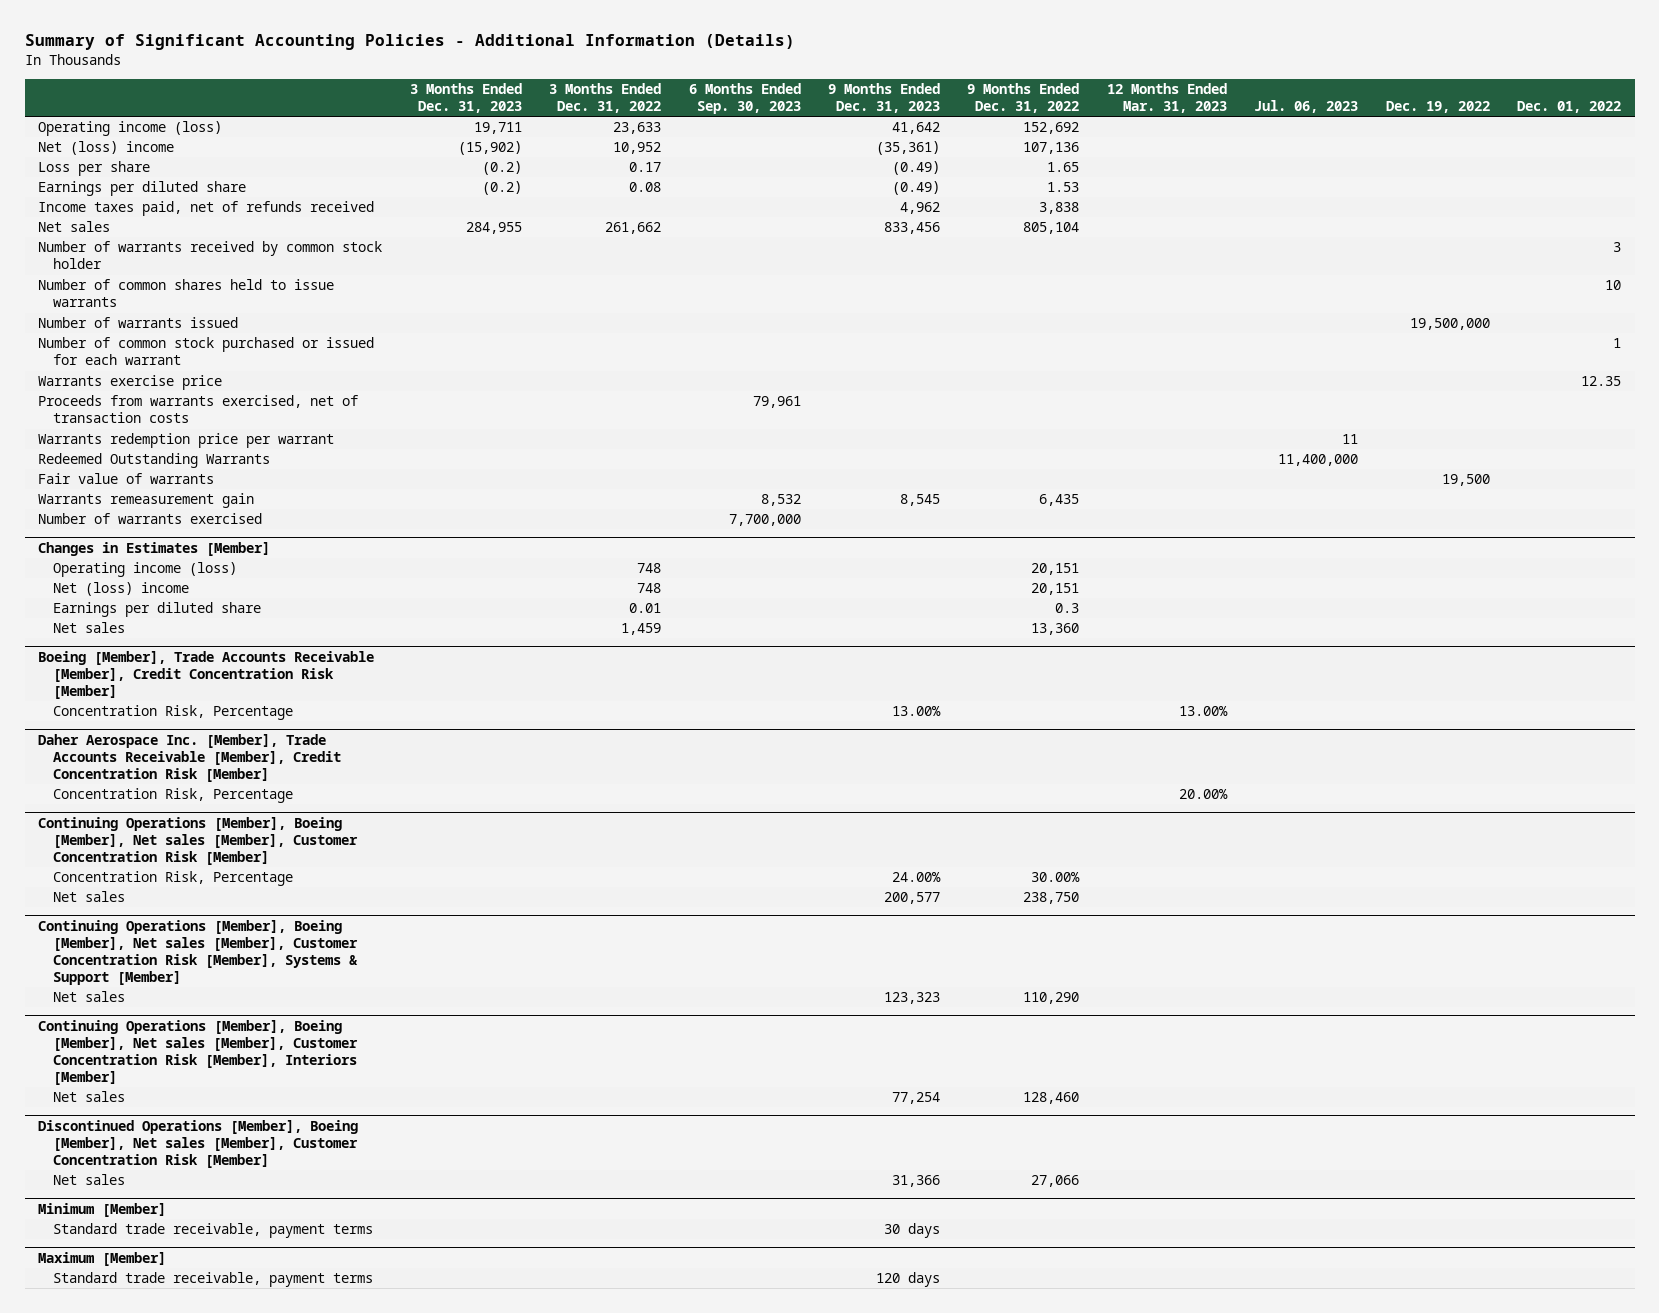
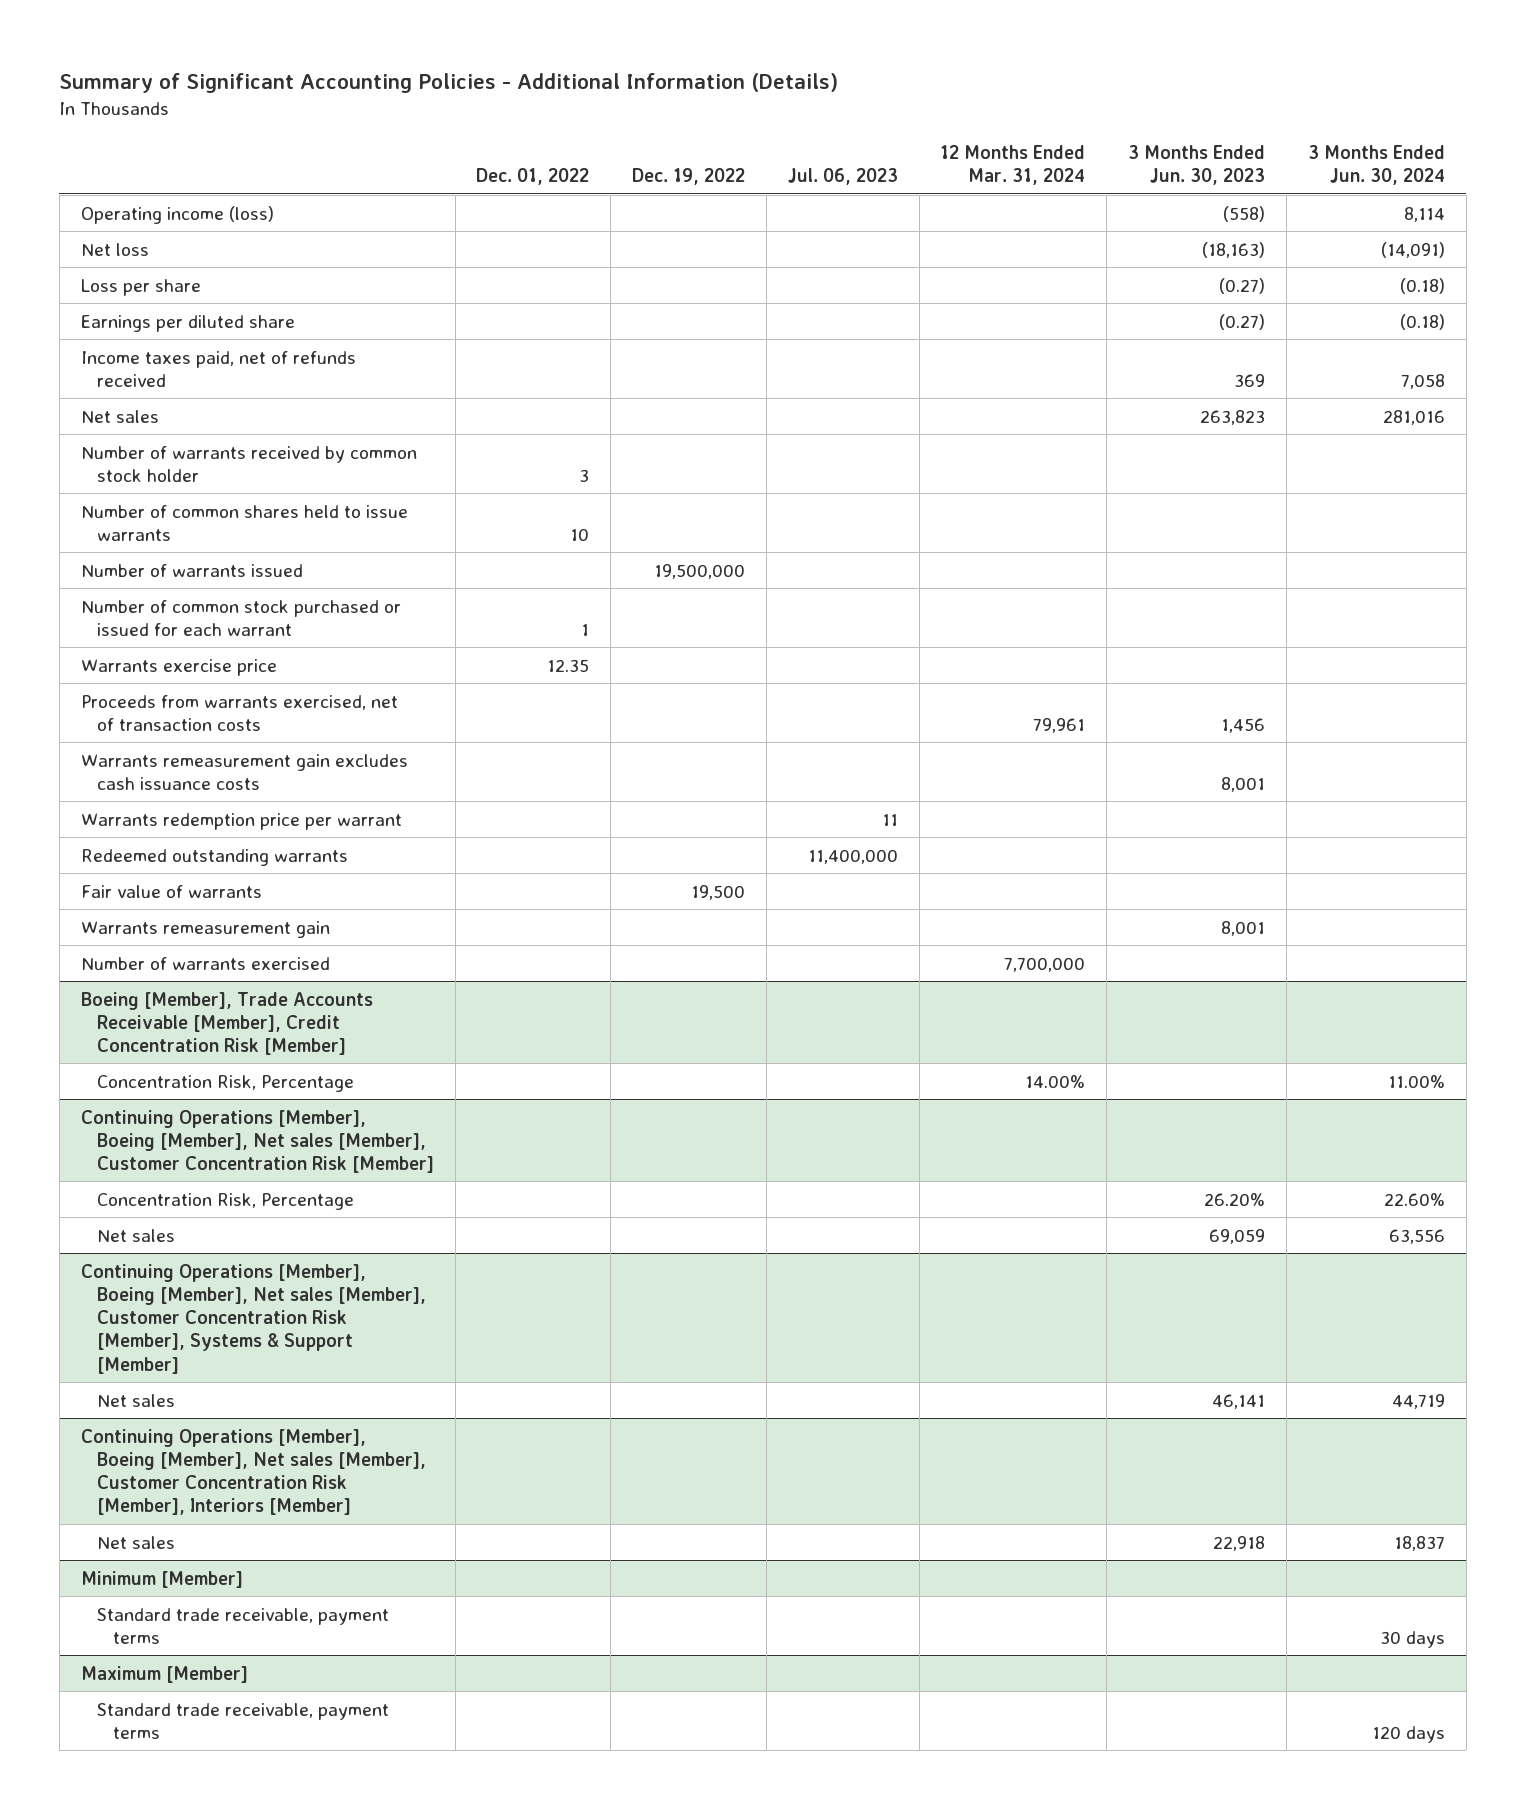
- | 3 Months Ended Dec. 31, 2023 | 3 Months Ended Dec. 31, 2022 | 6 Months Ended Sep. 30, 2023 | 9 Months Ended Dec. 31, 2023 | 9 Months Ended Dec. 31, 2022 | 12 Months Ended Mar. 31, 2023 | Jul. 06, 2023 | Dec. 19, 2022 | Dec. 01, 2022
+ | Dec. 01, 2022 | Dec. 19, 2022 | Jul. 06, 2023 | 12 Months Ended Mar. 31, 2024 | 3 Months Ended Jun. 30, 2023 | 3 Months Ended Jun. 30, 2024
- Net (loss) income | (15,902) | 10,952 | | (35,361) | 107,136 | | | |
+ Net loss | | | | | (18,163) | (14,091)
+ Warrants remeasurement gain excludes cash issuance costs | | | | | 8,001 |
- Redeemed Outstanding Warrants | | | | | | | 11,400,000 | |
+ Redeemed outstanding warrants | | | 11,400,000 | | |
- Changes in Estimates [Member]
- Operating income (loss) | | 748 | | | 20,151 | | | |
- Net (loss) income | | 748 | | | 20,151 | | | |
- Earnings per diluted share | | 0.01 | | | 0.3 | | | |
- Net sales | | 1,459 | | | 13,360 | | | |
- Daher Aerospace Inc. [Member], Trade Accounts Receivable [Member], Credit Concentration Risk [Member]
- Concentration Risk, Percentage | | | | | | 20.00% | | |
- Discontinued Operations [Member], Boeing [Member], Net sales [Member], Customer Concentration Risk [Member]
- Net sales | | | | 31,366 | 27,066 | | | |

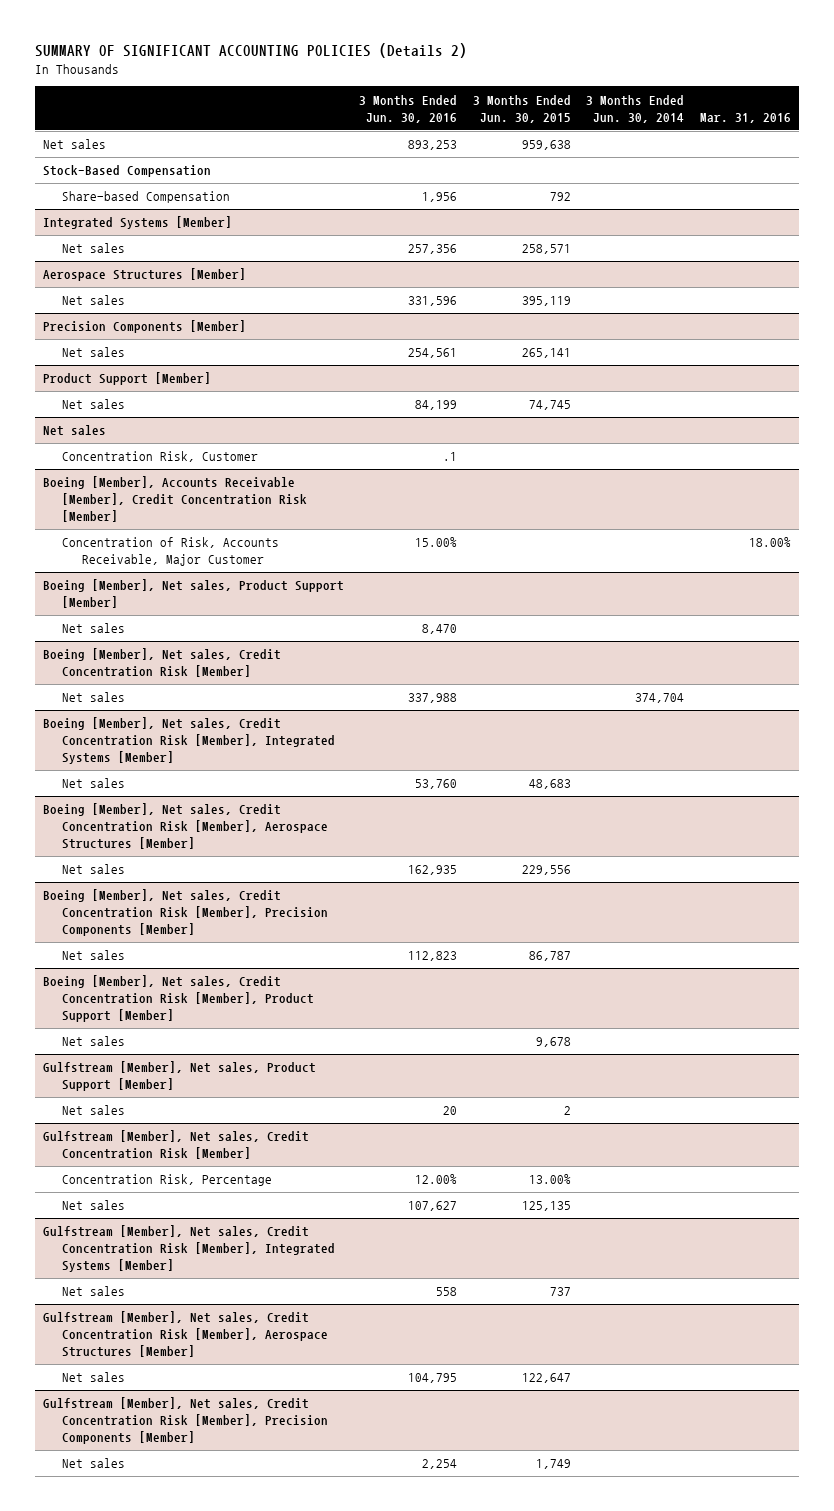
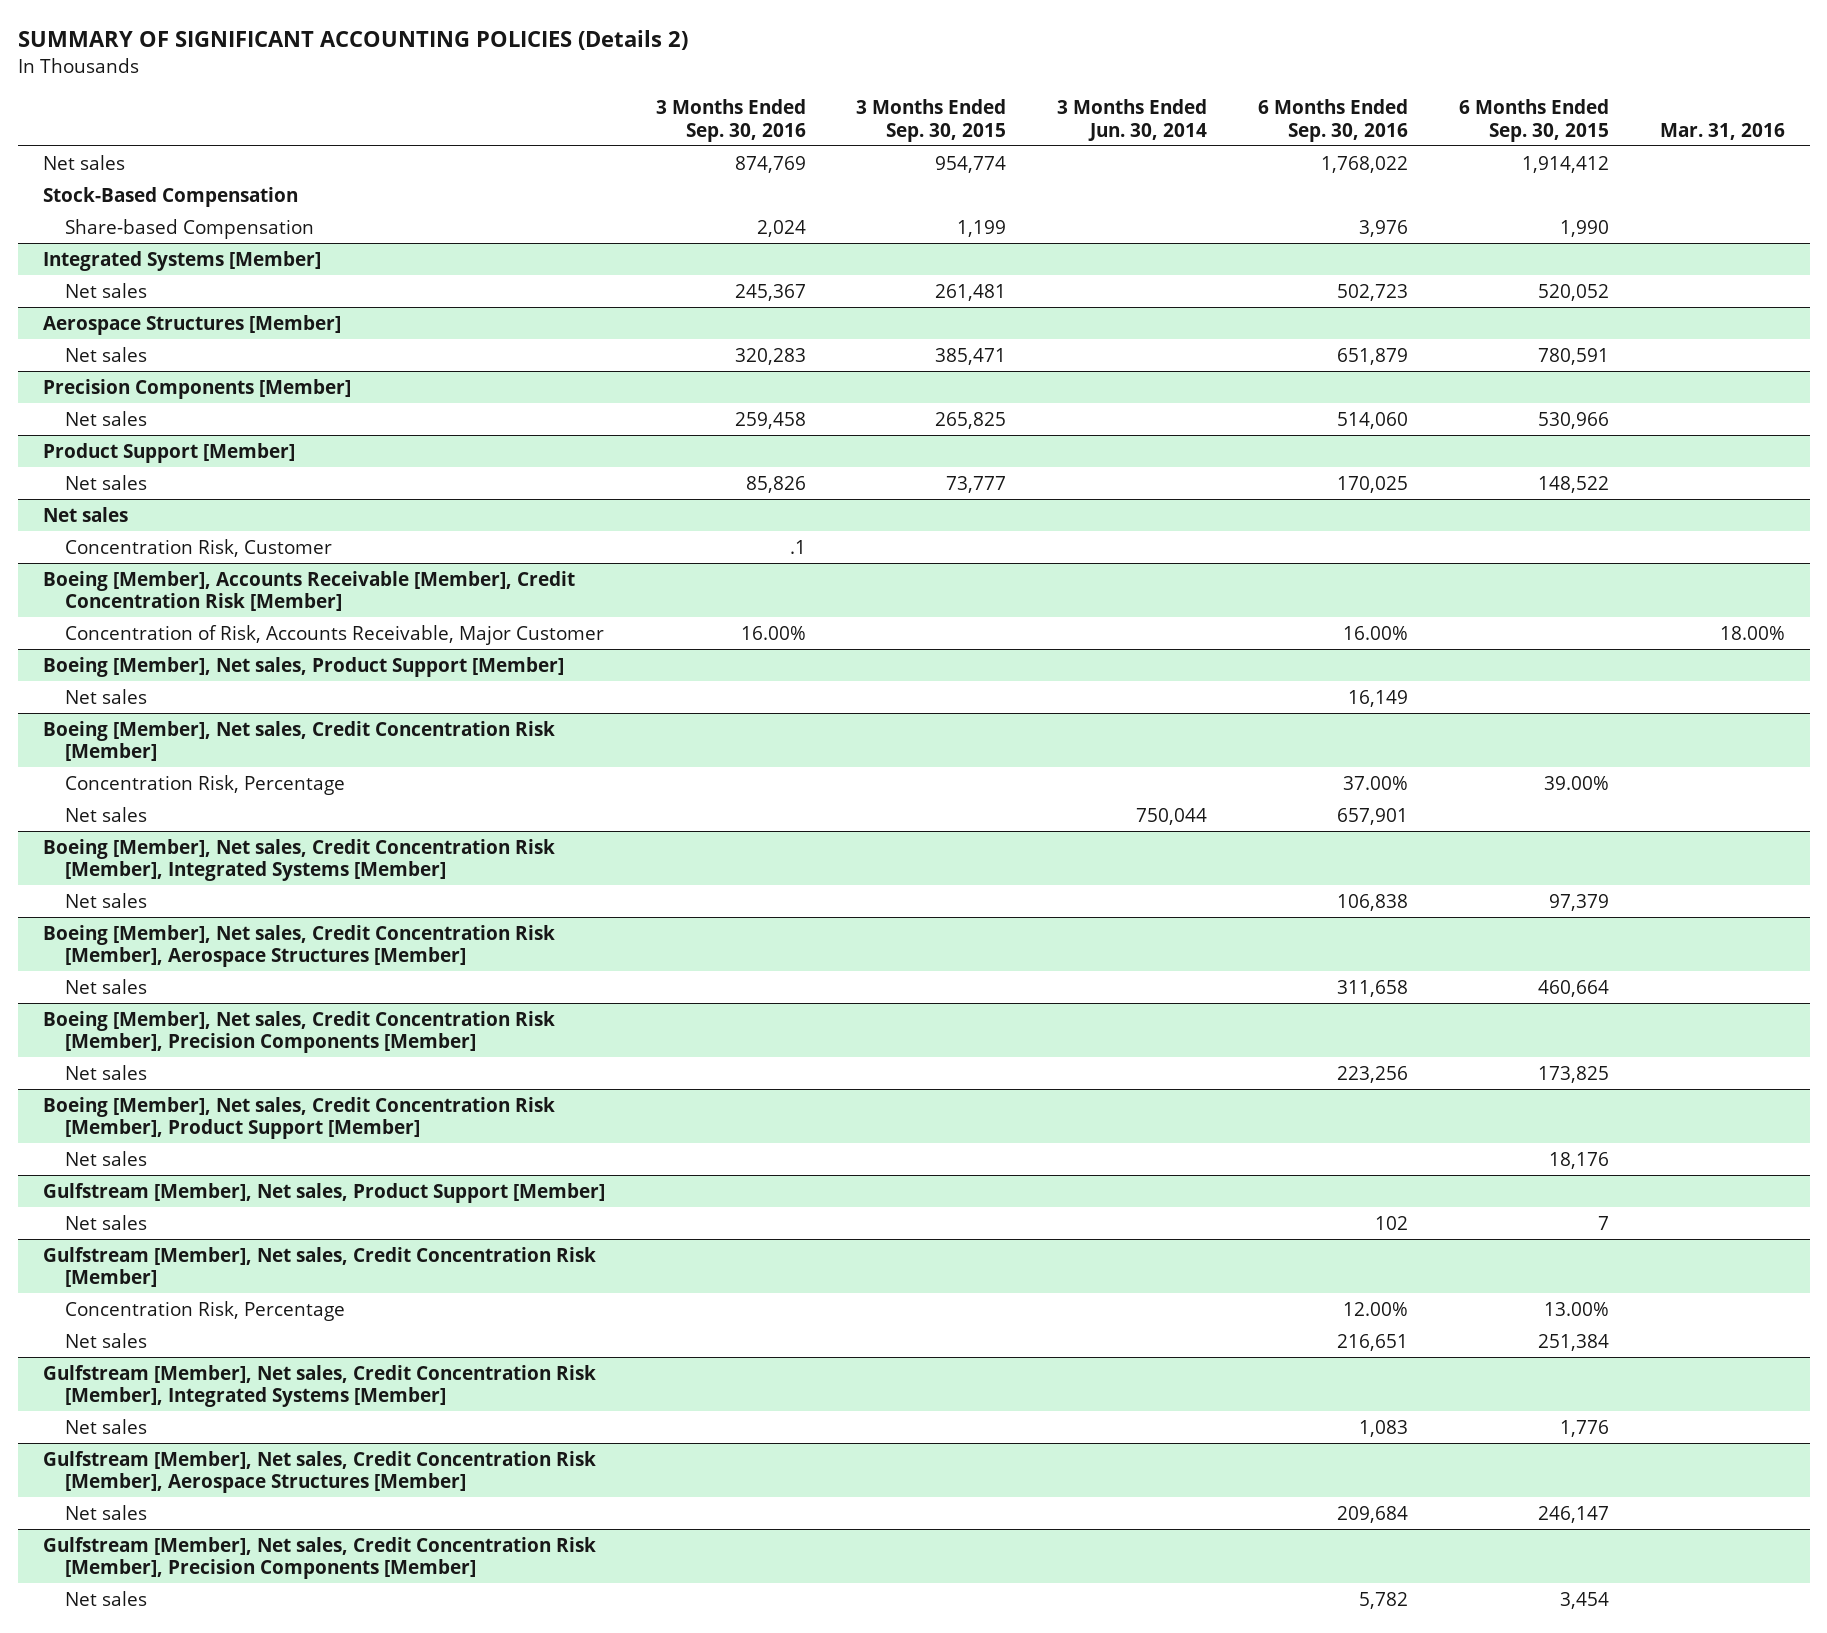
- | 3 Months Ended Jun. 30, 2016 | 3 Months Ended Jun. 30, 2015 | 3 Months Ended Jun. 30, 2014 | Mar. 31, 2016
+ | 3 Months Ended Sep. 30, 2016 | 3 Months Ended Sep. 30, 2015 | 3 Months Ended Jun. 30, 2014 | 6 Months Ended Sep. 30, 2016 | 6 Months Ended Sep. 30, 2015 | Mar. 31, 2016
@ Boeing [Member], Net sales, Credit Concentration Risk [Member]
- Net sales | 337,988 | | 374,704 |
+ Concentration Risk, Percentage | | | | 37.00% | 39.00% |
+ Net sales | | | 750,044 | 657,901 | |

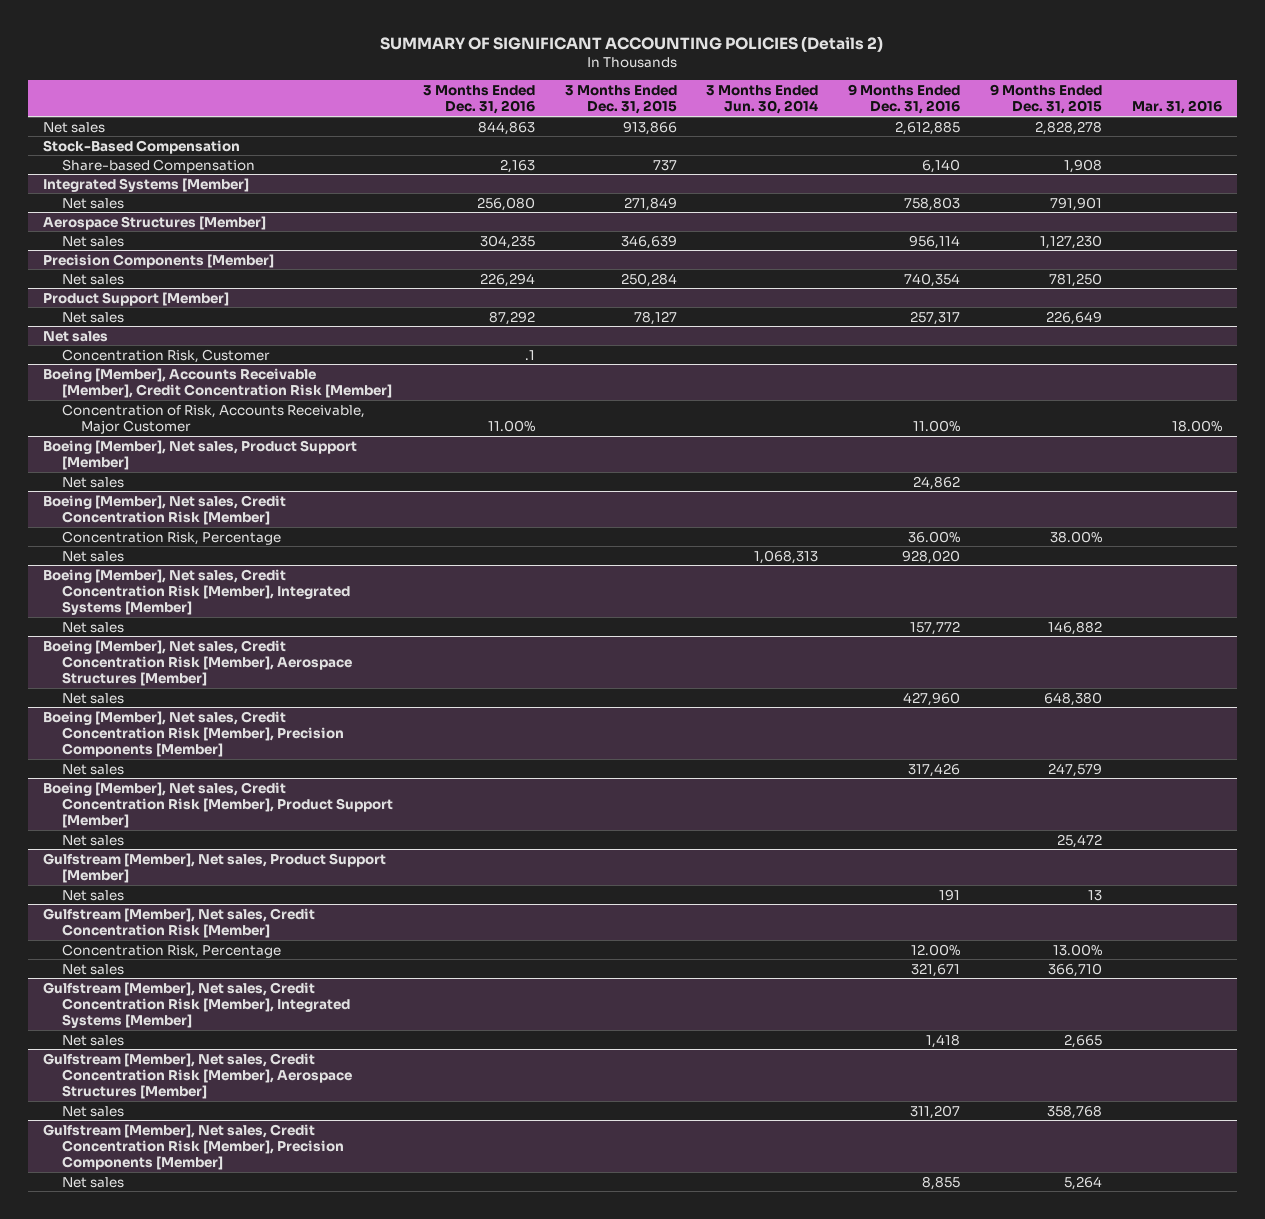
- | 3 Months Ended Sep. 30, 2016 | 3 Months Ended Sep. 30, 2015 | 3 Months Ended Jun. 30, 2014 | 6 Months Ended Sep. 30, 2016 | 6 Months Ended Sep. 30, 2015 | Mar. 31, 2016
+ | 3 Months Ended Dec. 31, 2016 | 3 Months Ended Dec. 31, 2015 | 3 Months Ended Jun. 30, 2014 | 9 Months Ended Dec. 31, 2016 | 9 Months Ended Dec. 31, 2015 | Mar. 31, 2016
@ Boeing [Member], Net sales, Credit Concentration Risk [Member]
- Net sales | | | 750,044 | 657,901 | |
+ Net sales | | | 1,068,313 | 928,020 | |

